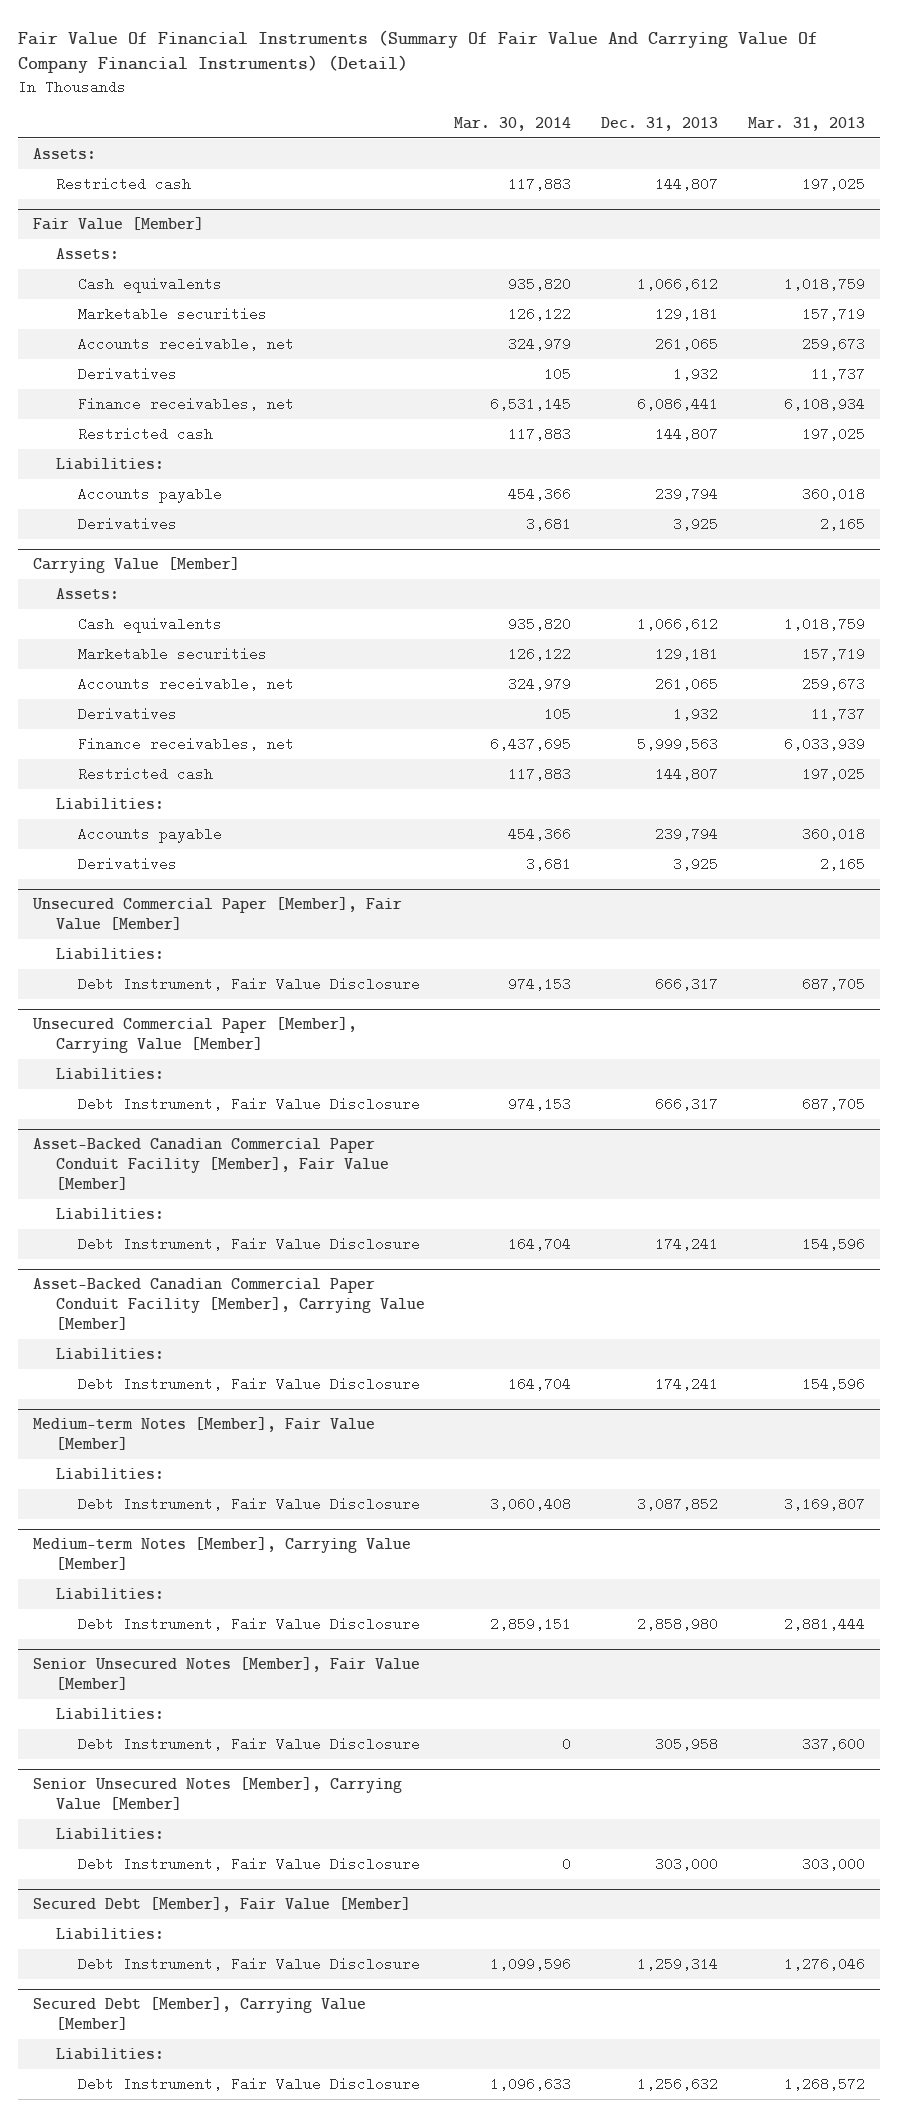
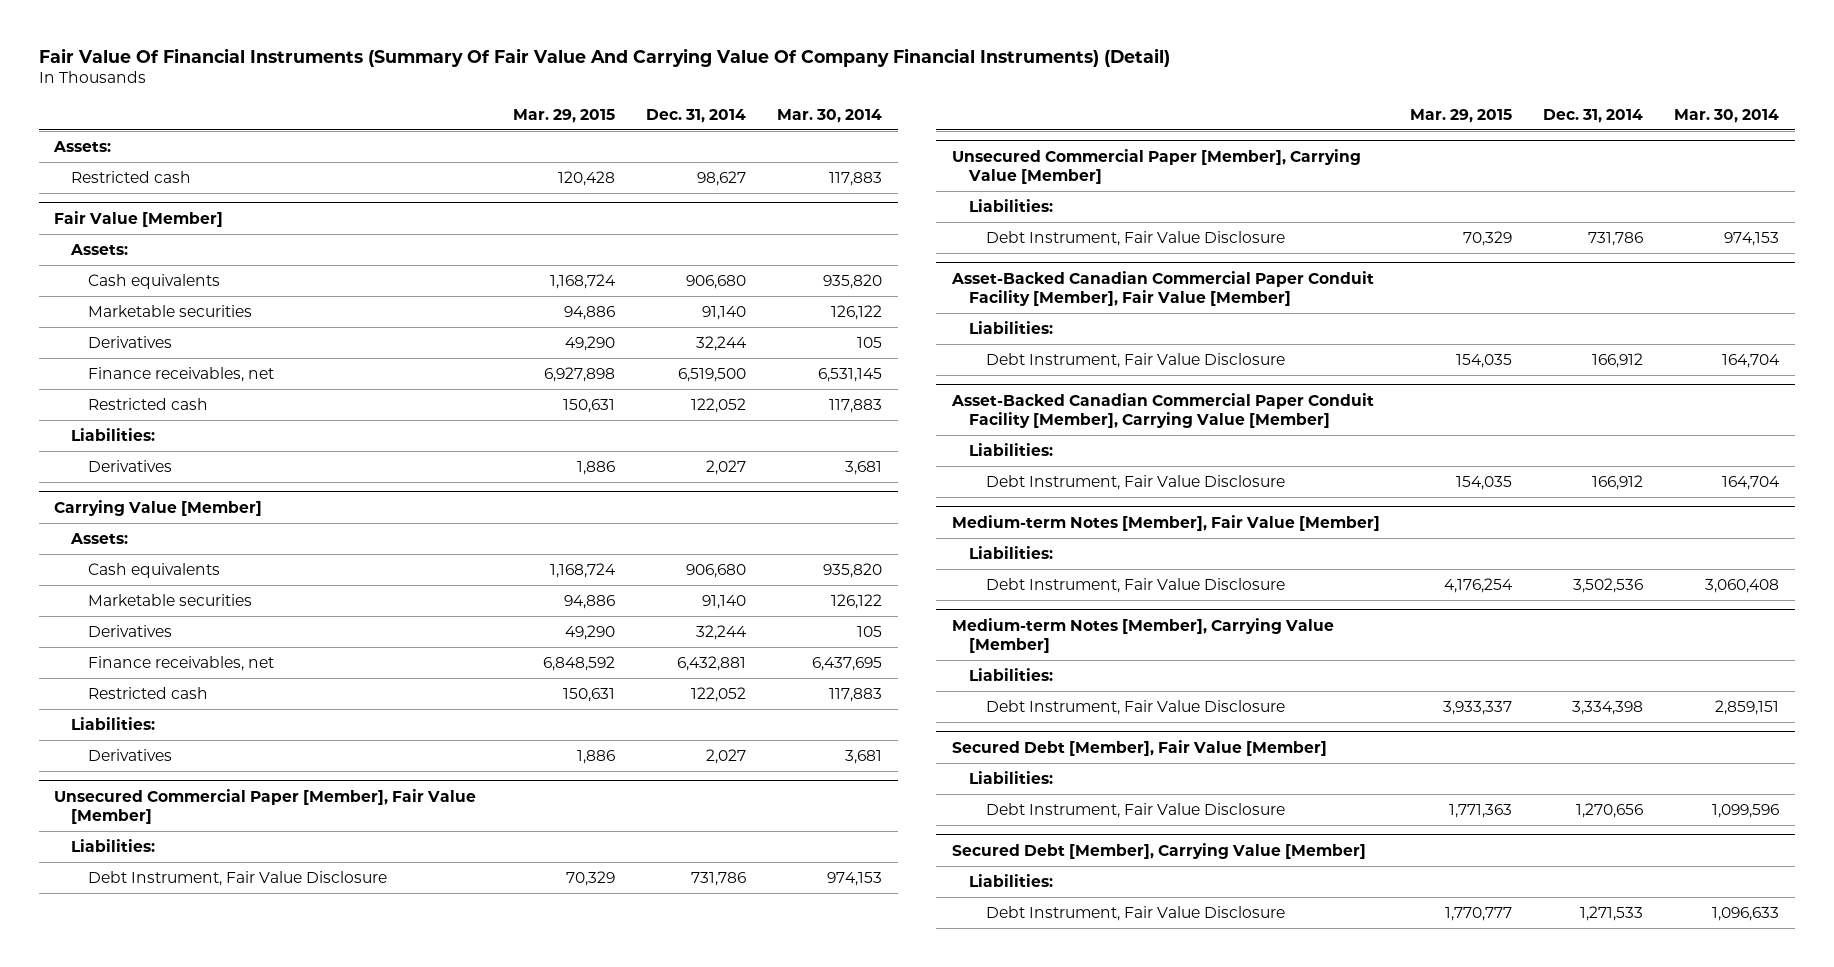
- | Mar. 30, 2014 | Dec. 31, 2013 | Mar. 31, 2013
+ | Mar. 29, 2015 | Dec. 31, 2014 | Mar. 30, 2014
@ Fair Value [Member]
- Accounts receivable, net | 324,979 | 261,065 | 259,673
- Accounts payable | 454,366 | 239,794 | 360,018
@ Carrying Value [Member]
- Accounts receivable, net | 324,979 | 261,065 | 259,673
- Accounts payable | 454,366 | 239,794 | 360,018
- Senior Unsecured Notes [Member], Fair Value [Member]
- Liabilities:
- Debt Instrument, Fair Value Disclosure | 0 | 305,958 | 337,600
- Senior Unsecured Notes [Member], Carrying Value [Member]
- Liabilities:
- Debt Instrument, Fair Value Disclosure | 0 | 303,000 | 303,000

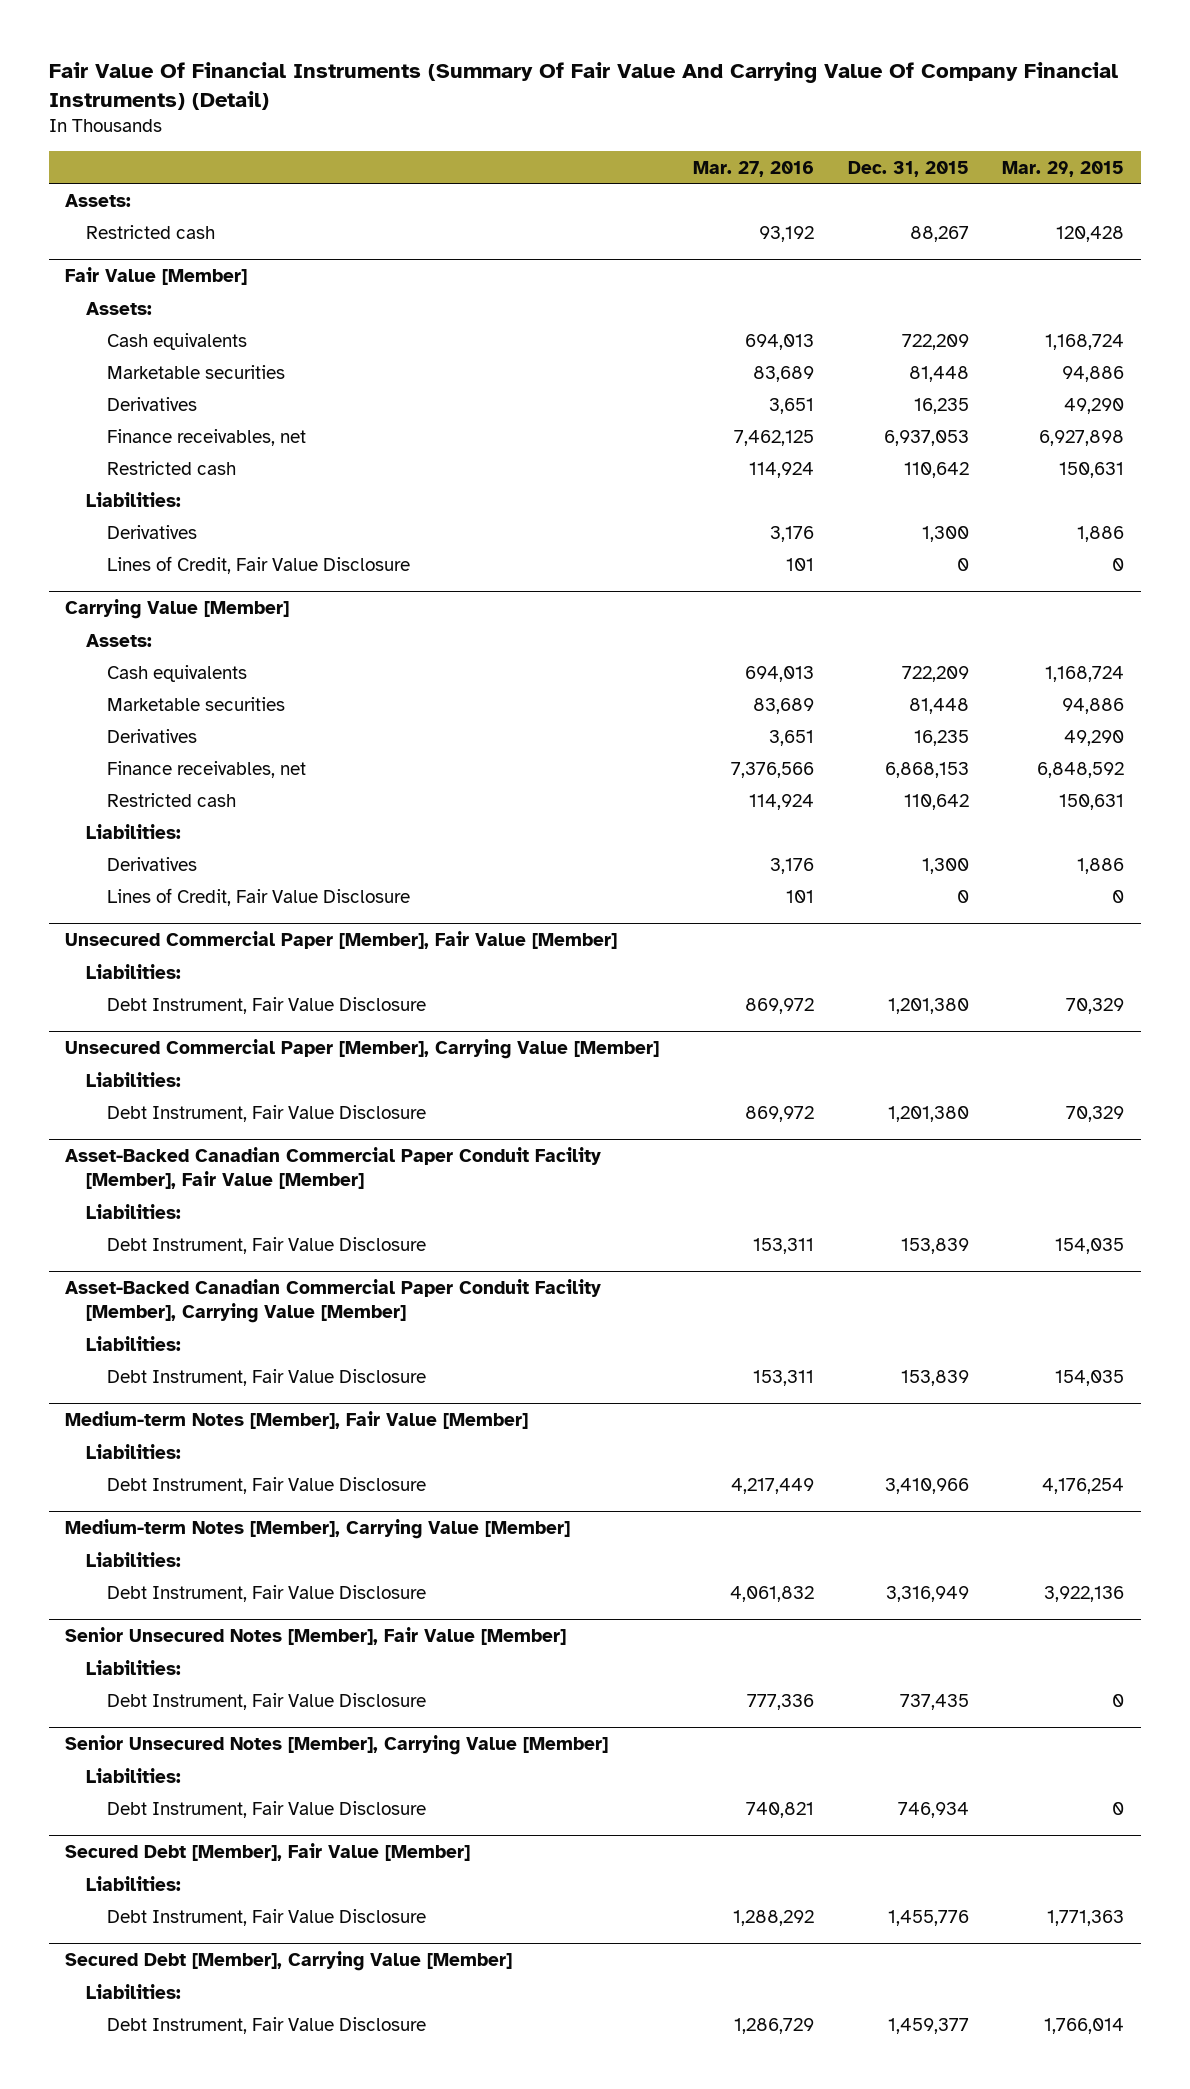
- | Mar. 29, 2015 | Dec. 31, 2014 | Mar. 30, 2014
+ | Mar. 27, 2016 | Dec. 31, 2015 | Mar. 29, 2015
@ Fair Value [Member]
+ Lines of Credit, Fair Value Disclosure | 101 | 0 | 0
@ Carrying Value [Member]
+ Lines of Credit, Fair Value Disclosure | 101 | 0 | 0
@ Medium-term Notes [Member], Carrying Value [Member]
- Debt Instrument, Fair Value Disclosure | 3,933,337 | 3,334,398 | 2,859,151
+ Debt Instrument, Fair Value Disclosure | 4,061,832 | 3,316,949 | 3,922,136
+ Senior Unsecured Notes [Member], Fair Value [Member]
+ Liabilities:
+ Debt Instrument, Fair Value Disclosure | 777,336 | 737,435 | 0
+ Senior Unsecured Notes [Member], Carrying Value [Member]
+ Liabilities:
+ Debt Instrument, Fair Value Disclosure | 740,821 | 746,934 | 0
@ Secured Debt [Member], Carrying Value [Member]
- Debt Instrument, Fair Value Disclosure | 1,770,777 | 1,271,533 | 1,096,633
+ Debt Instrument, Fair Value Disclosure | 1,286,729 | 1,459,377 | 1,766,014

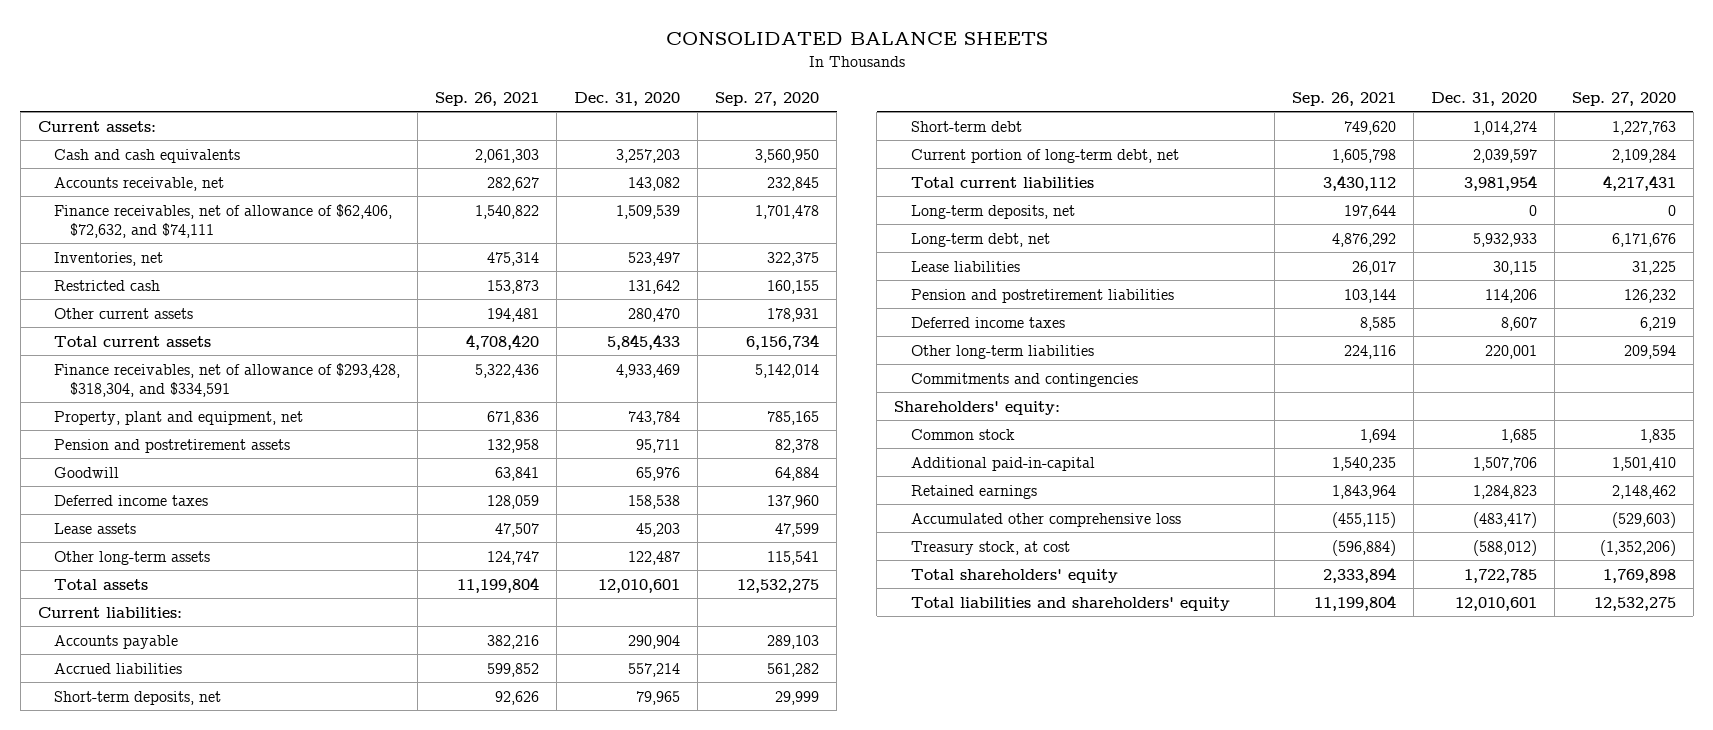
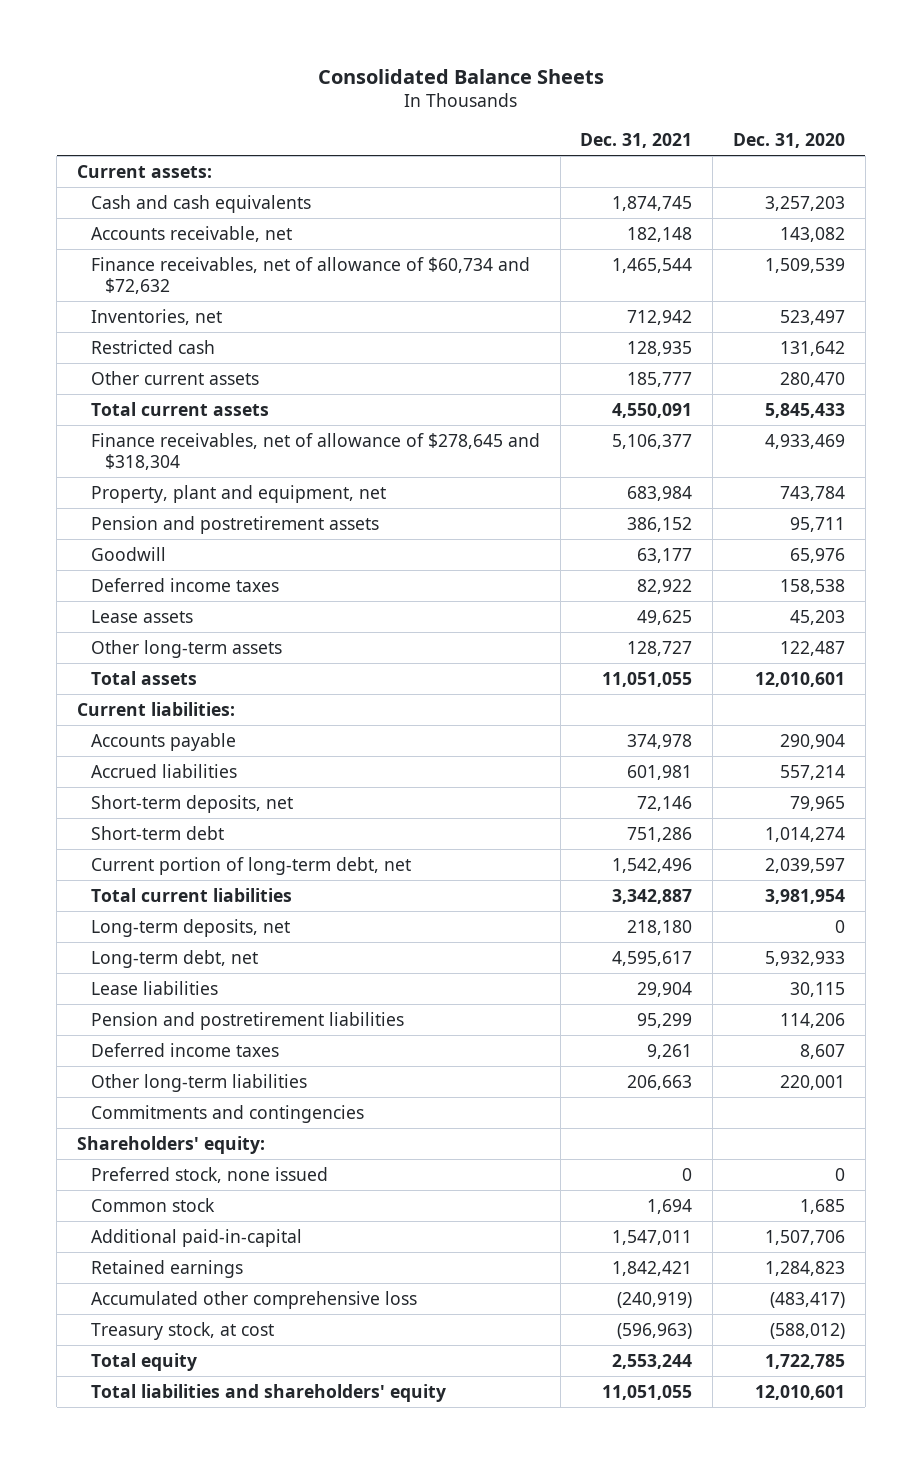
- CONSOLIDATED BALANCE SHEETS
+ Consolidated Balance Sheets
- | Sep. 26, 2021 | Dec. 31, 2020 | Sep. 27, 2020
+ | Dec. 31, 2021 | Dec. 31, 2020
- Finance receivables, net of allowance of $62,406, $72,632, and $74,111 | 1,540,822 | 1,509,539 | 1,701,478
+ Finance receivables, net of allowance of $60,734 and $72,632 | 1,465,544 | 1,509,539
- Finance receivables, net of allowance of $293,428, $318,304, and $334,591 | 5,322,436 | 4,933,469 | 5,142,014
+ Finance receivables, net of allowance of $278,645 and $318,304 | 5,106,377 | 4,933,469
+ Preferred stock, none issued | 0 | 0
- Total shareholders' equity | 2,333,894 | 1,722,785 | 1,769,898
+ Total equity | 2,553,244 | 1,722,785

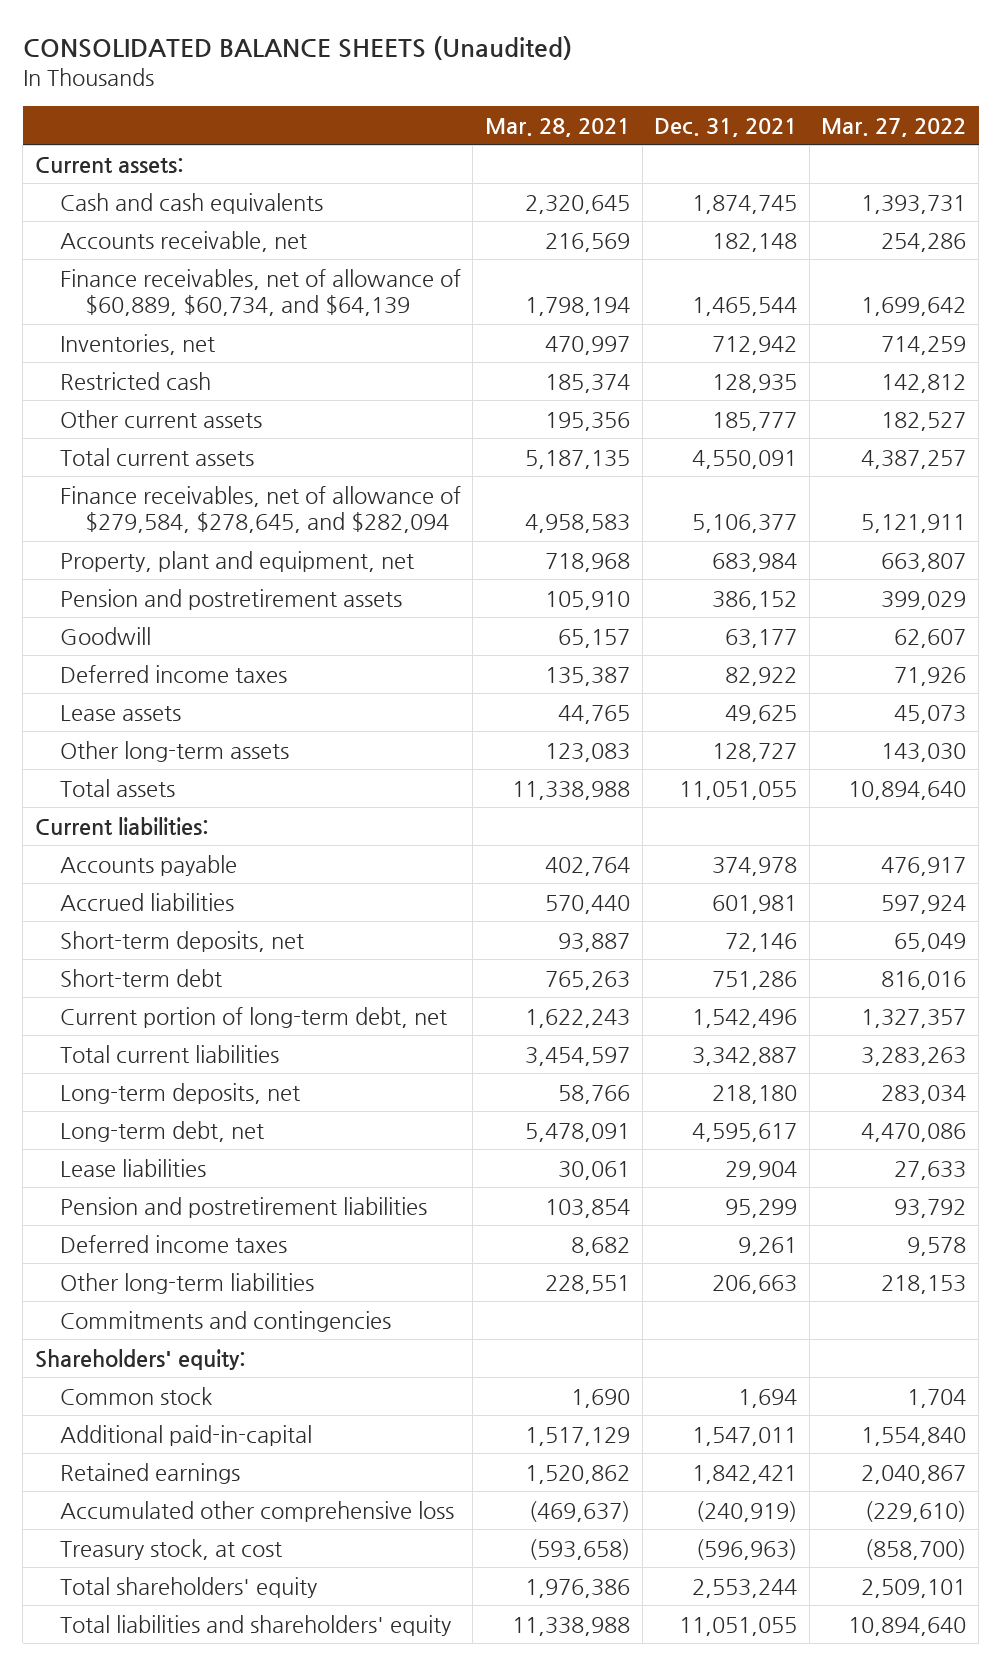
- Consolidated Balance Sheets
+ CONSOLIDATED BALANCE SHEETS (Unaudited)
- | Dec. 31, 2021 | Dec. 31, 2020
+ | Mar. 28, 2021 | Dec. 31, 2021 | Mar. 27, 2022
- Finance receivables, net of allowance of $60,734 and $72,632 | 1,465,544 | 1,509,539
+ Finance receivables, net of allowance of $60,889, $60,734, and $64,139 | 1,798,194 | 1,465,544 | 1,699,642
- Finance receivables, net of allowance of $278,645 and $318,304 | 5,106,377 | 4,933,469
+ Finance receivables, net of allowance of $279,584, $278,645, and $282,094 | 4,958,583 | 5,106,377 | 5,121,911
- Preferred stock, none issued | 0 | 0
- Total equity | 2,553,244 | 1,722,785
+ Total shareholders' equity | 1,976,386 | 2,553,244 | 2,509,101

